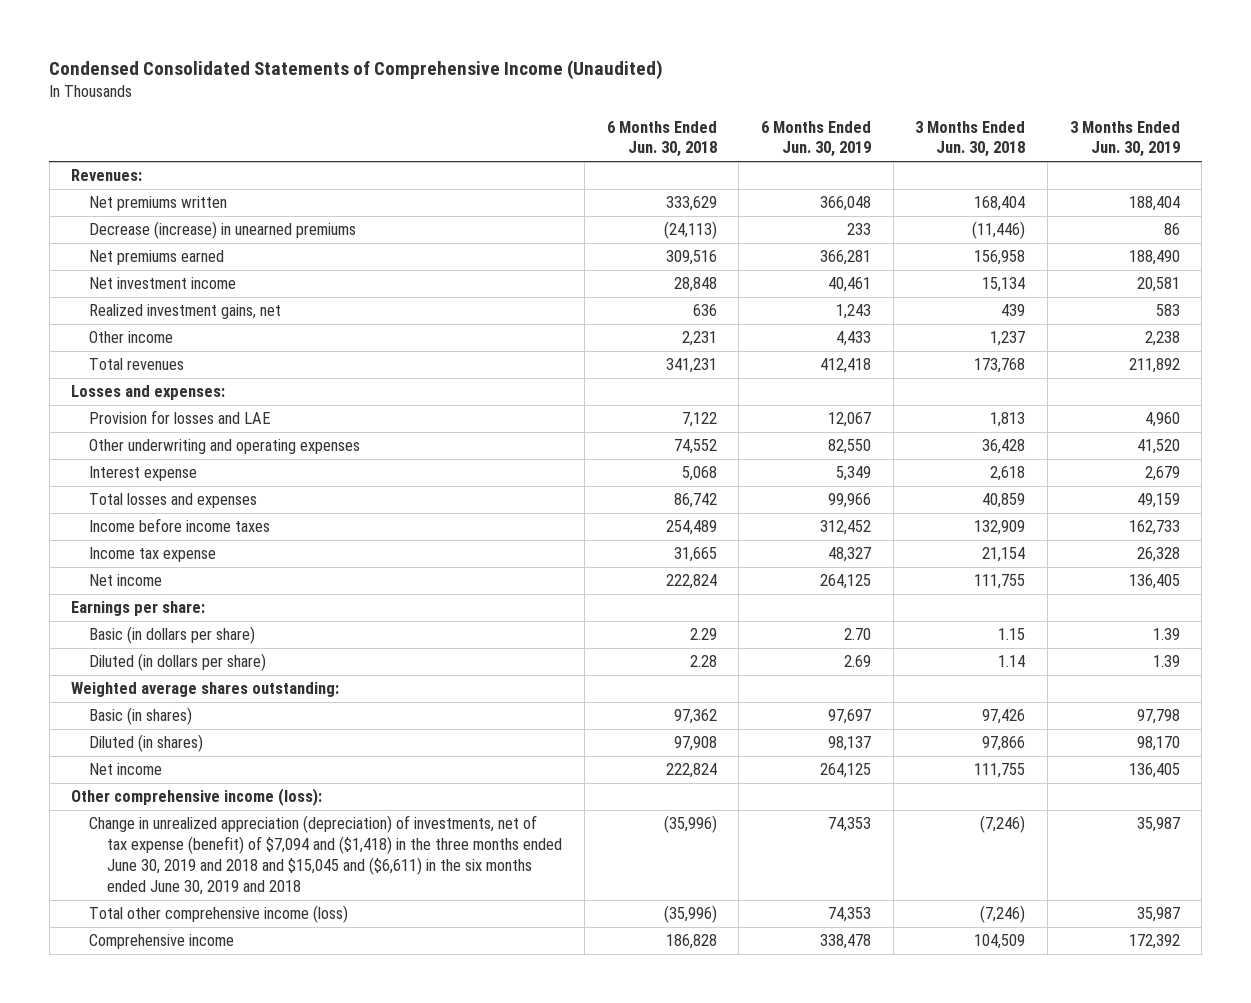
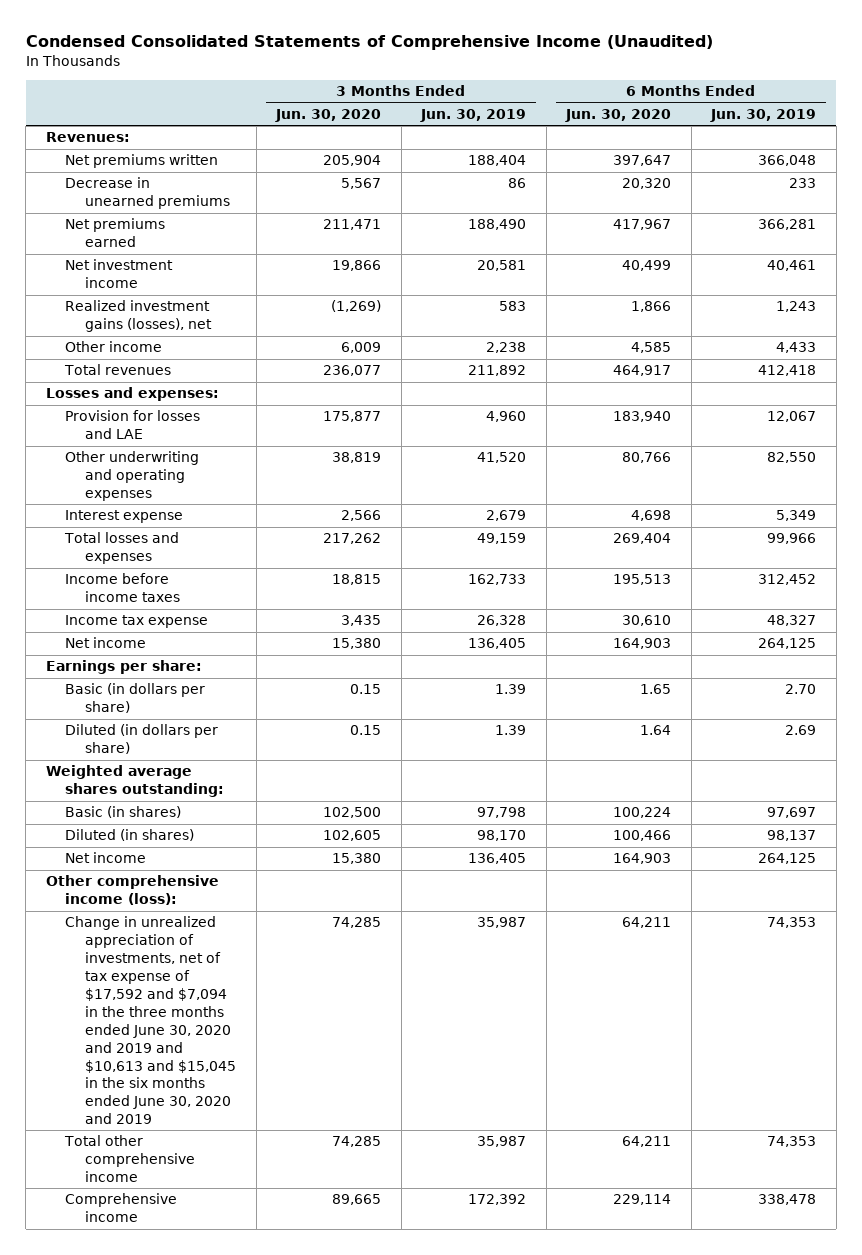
- | 6 Months Ended Jun. 30, 2018 | 6 Months Ended Jun. 30, 2019 | 3 Months Ended Jun. 30, 2018 | 3 Months Ended Jun. 30, 2019
+ | 3 Months Ended Jun. 30, 2020 | 3 Months Ended Jun. 30, 2019 | 6 Months Ended Jun. 30, 2020 | 6 Months Ended Jun. 30, 2019
- Decrease (increase) in unearned premiums | (24,113) | 233 | (11,446) | 86
+ Decrease in unearned premiums | 5,567 | 86 | 20,320 | 233
- Realized investment gains, net | 636 | 1,243 | 439 | 583
+ Realized investment gains (losses), net | (1,269) | 583 | 1,866 | 1,243
- Change in unrealized appreciation (depreciation) of investments, net of tax expense (benefit) of $7,094 and ($1,418) in the three months ended June 30, 2019 and 2018 and $15,045 and ($6,611) in the six months ended June 30, 2019 and 2018 | (35,996) | 74,353 | (7,246) | 35,987
- Total other comprehensive income (loss) | (35,996) | 74,353 | (7,246) | 35,987
+ Change in unrealized appreciation of investments, net of tax expense of $17,592 and $7,094 in the three months ended June 30, 2020 and 2019 and $10,613 and $15,045 in the six months ended June 30, 2020 and 2019 | 74,285 | 35,987 | 64,211 | 74,353
+ Total other comprehensive income | 74,285 | 35,987 | 64,211 | 74,353

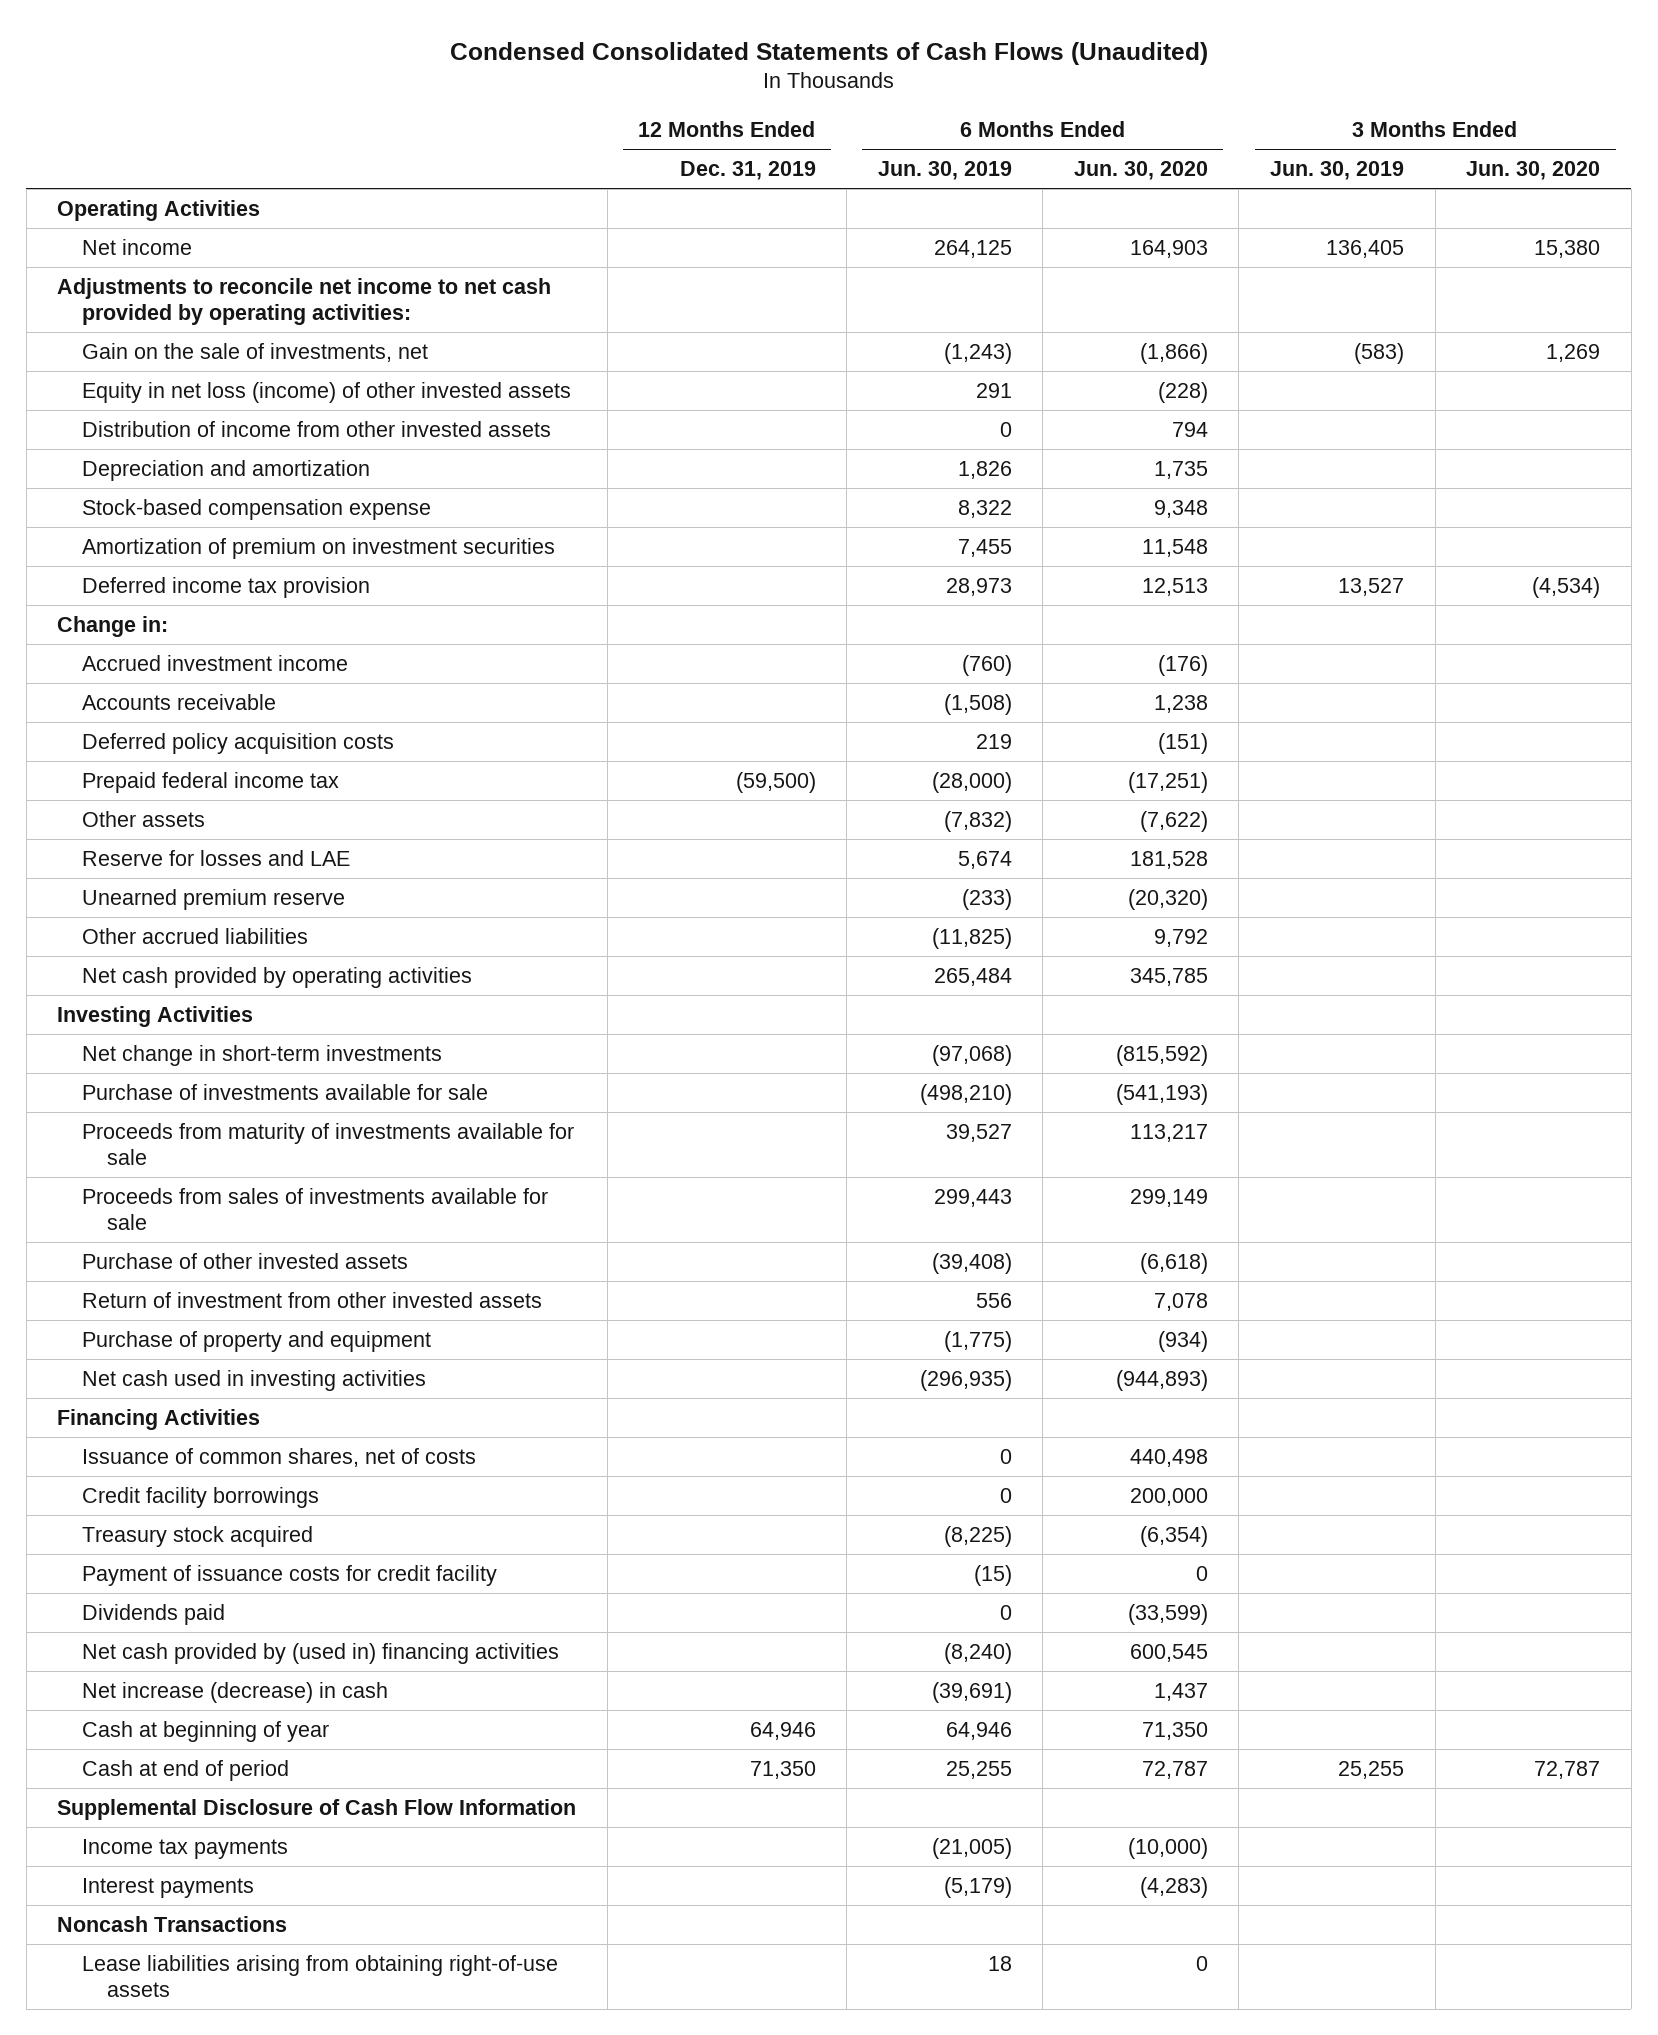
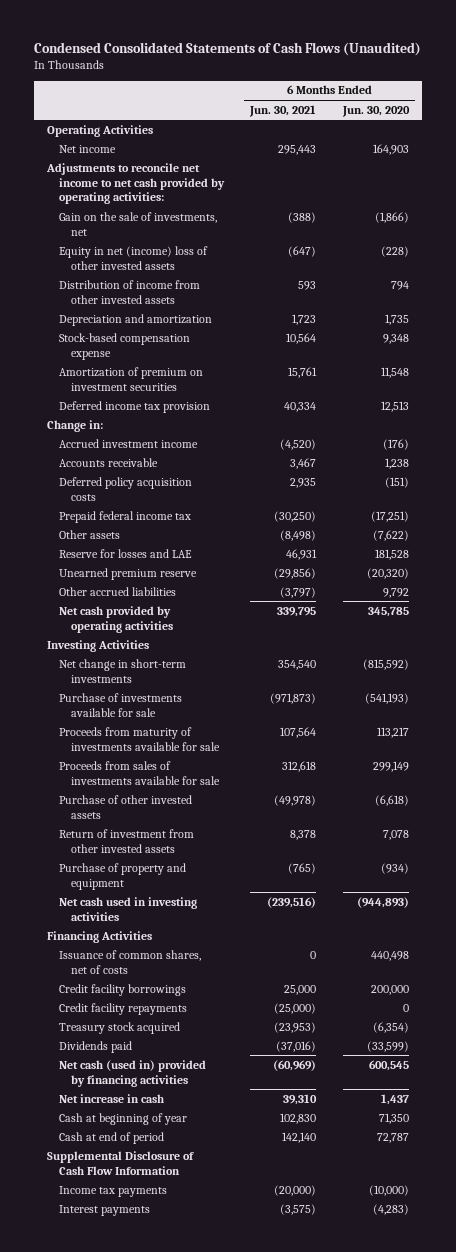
- | 12 Months Ended Dec. 31, 2019 | 6 Months Ended Jun. 30, 2019 | 6 Months Ended Jun. 30, 2020 | 3 Months Ended Jun. 30, 2019 | 3 Months Ended Jun. 30, 2020
+ | 6 Months Ended Jun. 30, 2021 | 6 Months Ended Jun. 30, 2020
- Equity in net loss (income) of other invested assets | | 291 | (228) | |
+ Equity in net (income) loss of other invested assets | (647) | (228)
+ Credit facility repayments | (25,000) | 0
- Payment of issuance costs for credit facility | | (15) | 0 | |
- Net cash provided by (used in) financing activities | | (8,240) | 600,545 | |
- Net increase (decrease) in cash | | (39,691) | 1,437 | |
+ Net cash (used in) provided by financing activities | (60,969) | 600,545
+ Net increase in cash | 39,310 | 1,437
- Noncash Transactions
- Lease liabilities arising from obtaining right-of-use assets | | 18 | 0 | |

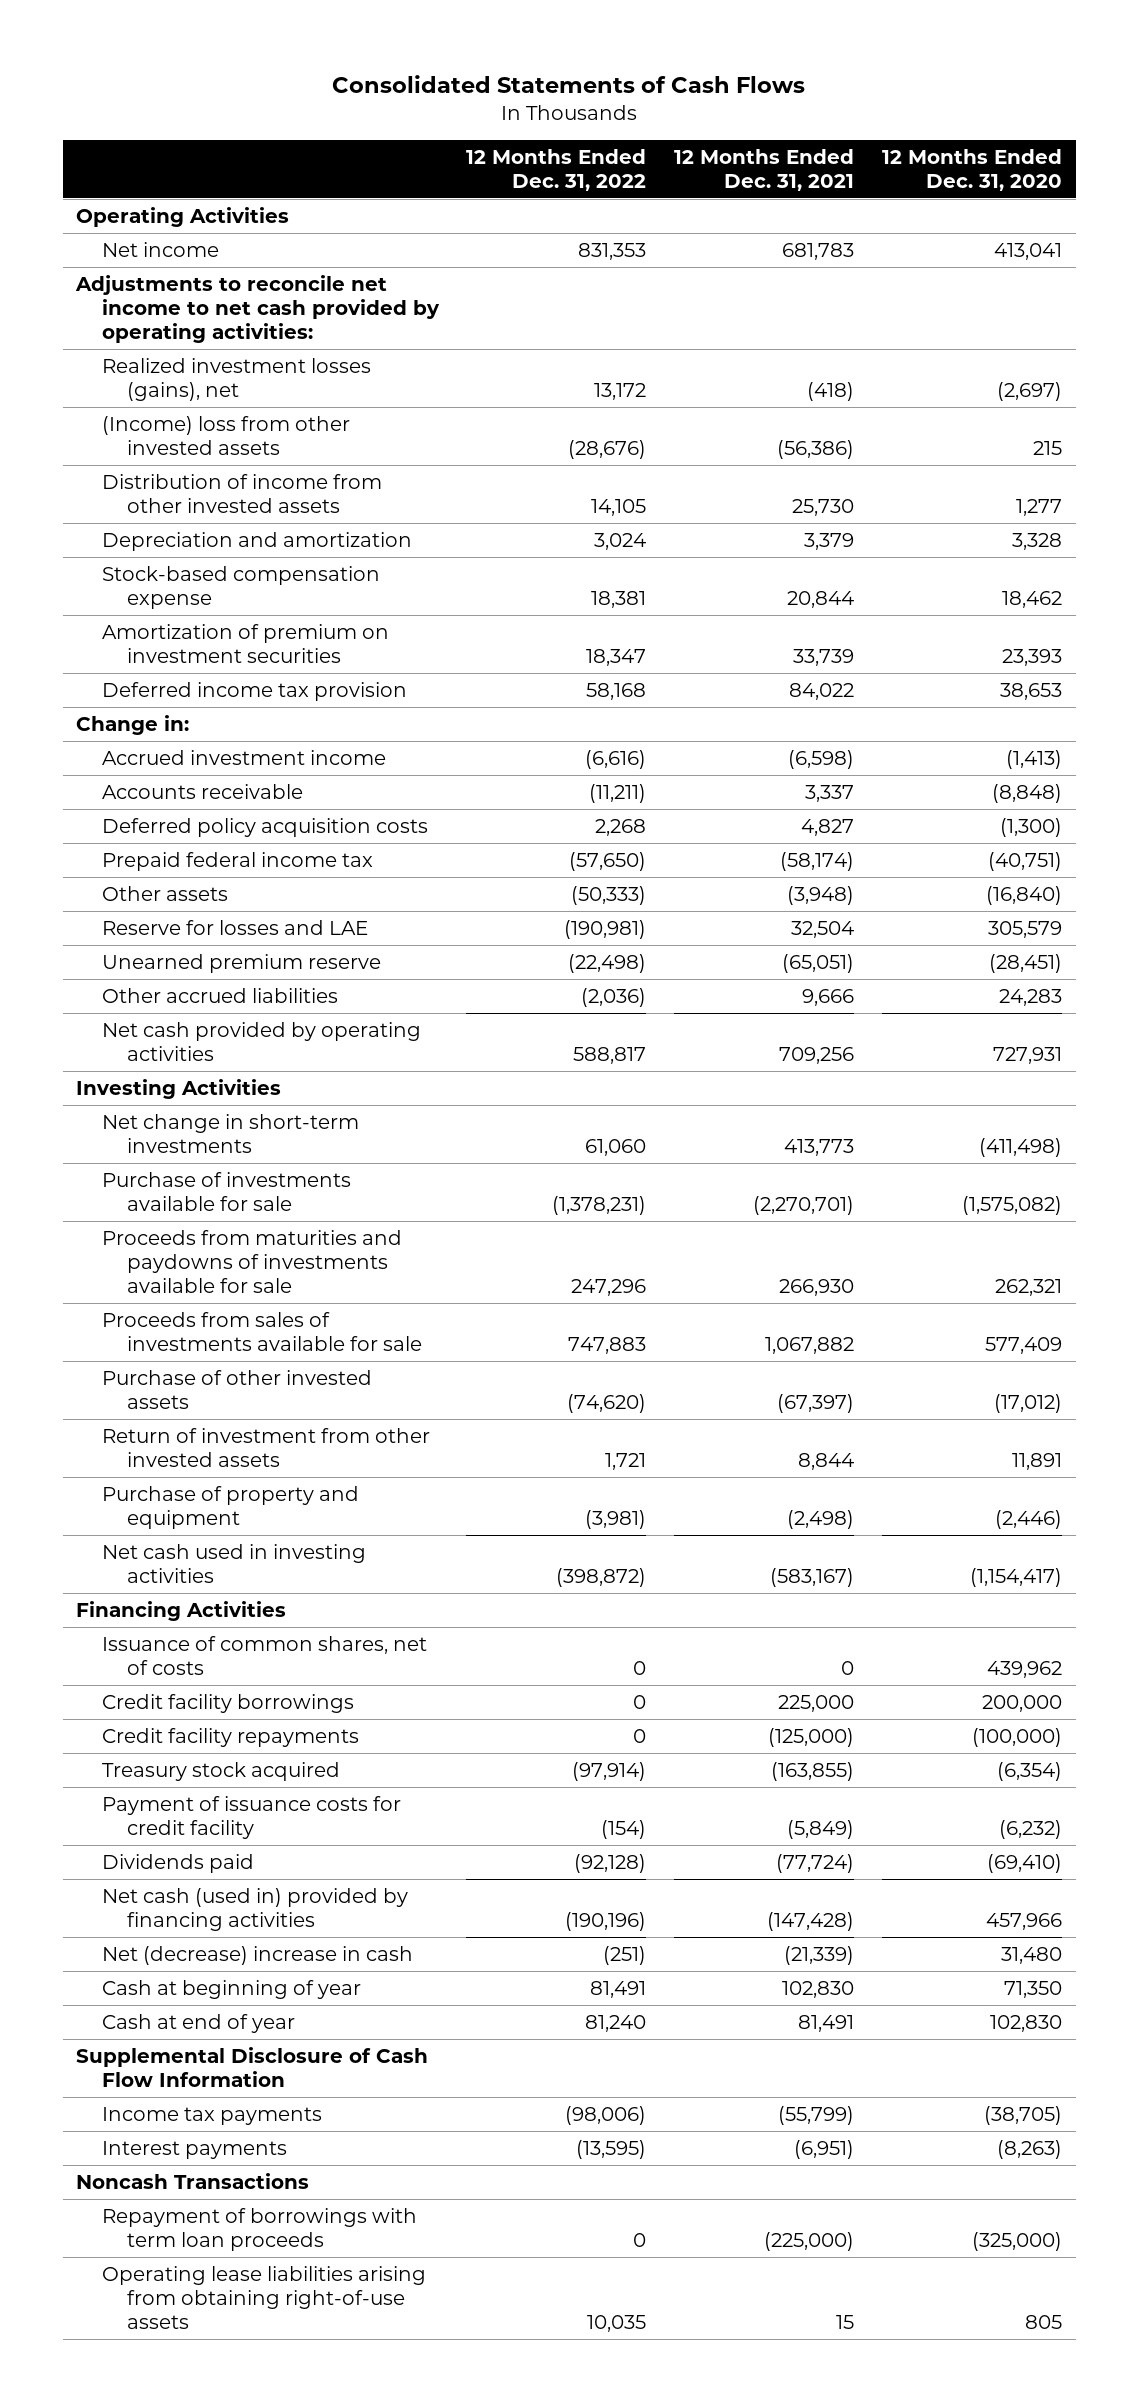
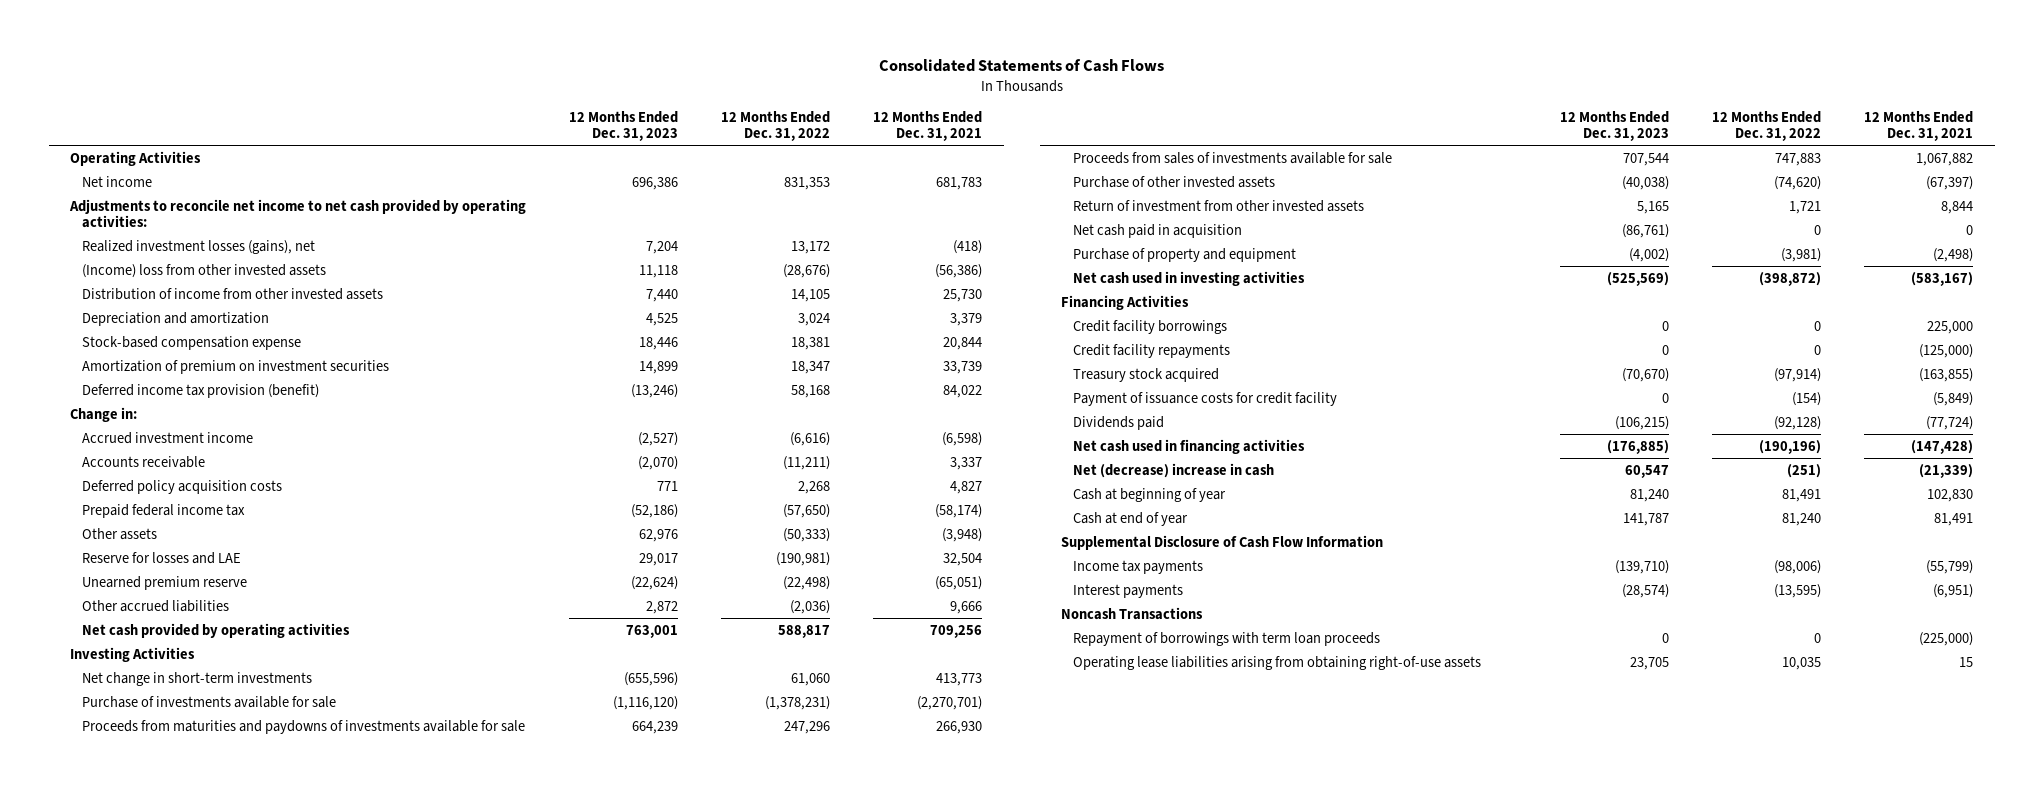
- | 12 Months Ended Dec. 31, 2022 | 12 Months Ended Dec. 31, 2021 | 12 Months Ended Dec. 31, 2020
+ | 12 Months Ended Dec. 31, 2023 | 12 Months Ended Dec. 31, 2022 | 12 Months Ended Dec. 31, 2021
- Deferred income tax provision | 58,168 | 84,022 | 38,653
+ Deferred income tax provision (benefit) | (13,246) | 58,168 | 84,022
+ Net cash paid in acquisition | (86,761) | 0 | 0
- Issuance of common shares, net of costs | 0 | 0 | 439,962
- Net cash (used in) provided by financing activities | (190,196) | (147,428) | 457,966
+ Net cash used in financing activities | (176,885) | (190,196) | (147,428)

